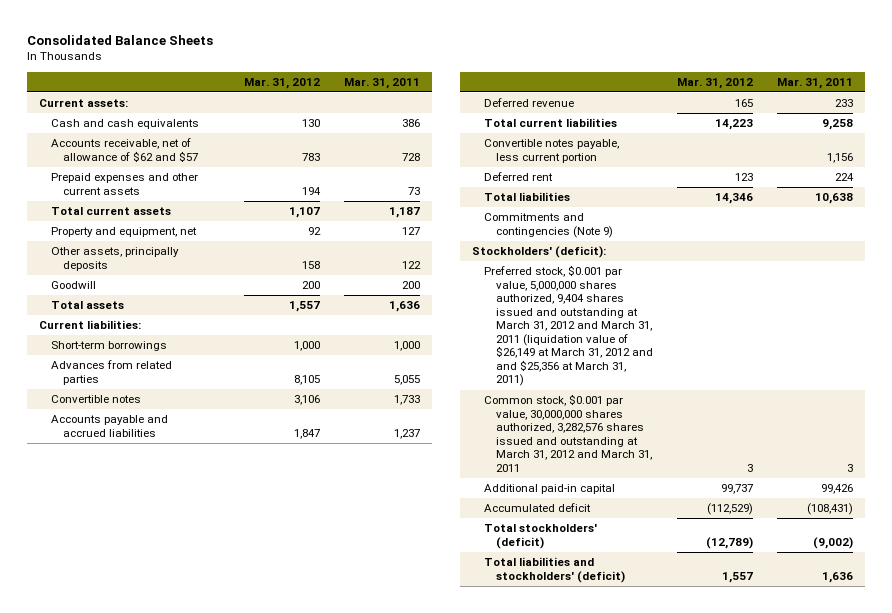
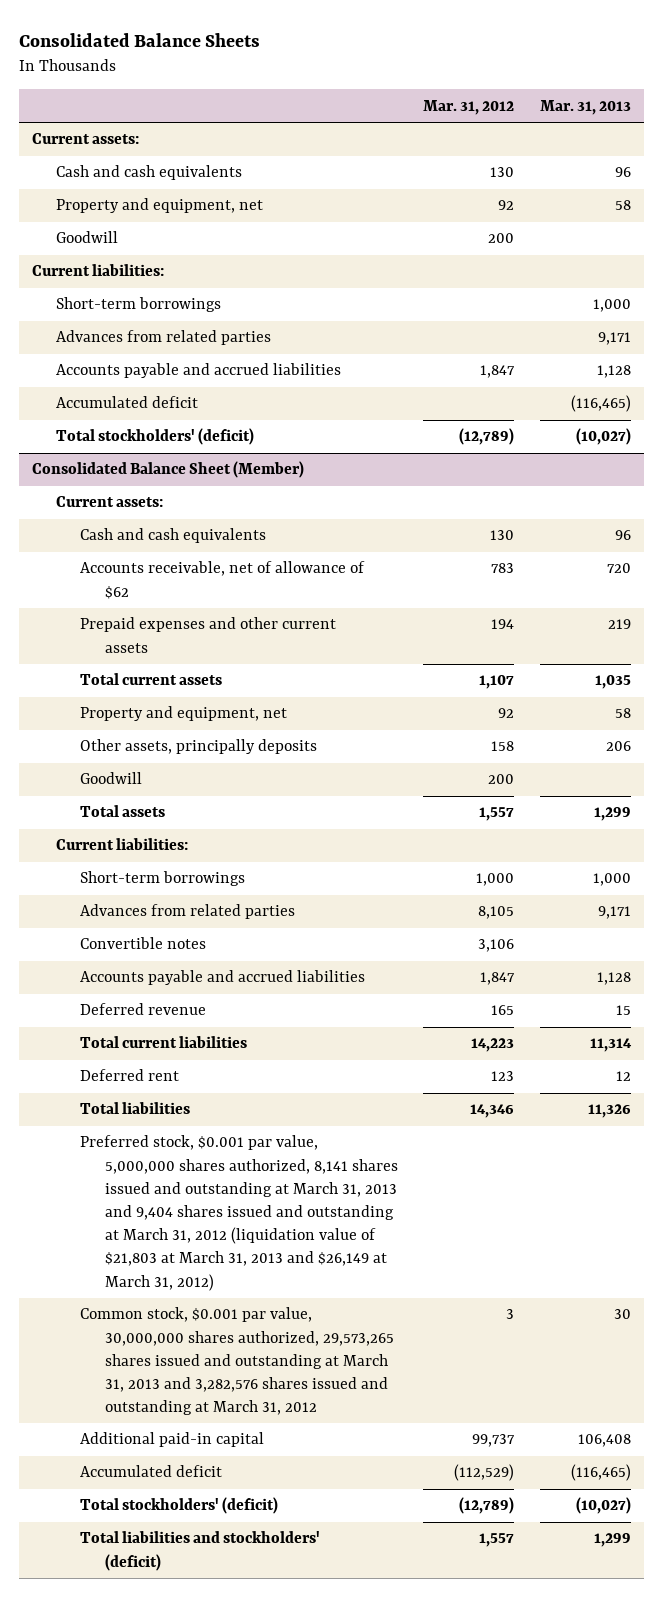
- | Mar. 31, 2012 | Mar. 31, 2011
+ | Mar. 31, 2012 | Mar. 31, 2013
- Accounts receivable, net of allowance of $62 and $57 | 783 | 728
+ Property and equipment, net | 92 | 58
+ Goodwill | 200 |
+ Current liabilities:
+ Short-term borrowings | | 1,000
+ Advances from related parties | | 9,171
+ Accounts payable and accrued liabilities | 1,847 | 1,128
+ Accumulated deficit | | (116,465)
+ Total stockholders' (deficit) | (12,789) | (10,027)
+ Consolidated Balance Sheet (Member)
+ Current assets:
+ Cash and cash equivalents | 130 | 96
+ Accounts receivable, net of allowance of $62 | 783 | 720
- Convertible notes payable, less current portion | | 1,156
- Commitments and contingencies (Note 9)
- Stockholders' (deficit):
- Preferred stock, $0.001 par value, 5,000,000 shares authorized, 9,404 shares issued and outstanding at March 31, 2012 and March 31, 2011 (liquidation value of $26,149 at March 31, 2012 and and $25,356 at March 31, 2011)
- Common stock, $0.001 par value, 30,000,000 shares authorized, 3,282,576 shares issued and outstanding at March 31, 2012 and March 31, 2011 | 3 | 3
+ Preferred stock, $0.001 par value, 5,000,000 shares authorized, 8,141 shares issued and outstanding at March 31, 2013 and 9,404 shares issued and outstanding at March 31, 2012 (liquidation value of $21,803 at March 31, 2013 and $26,149 at March 31, 2012)
+ Common stock, $0.001 par value, 30,000,000 shares authorized, 29,573,265 shares issued and outstanding at March 31, 2013 and 3,282,576 shares issued and outstanding at March 31, 2012 | 3 | 30

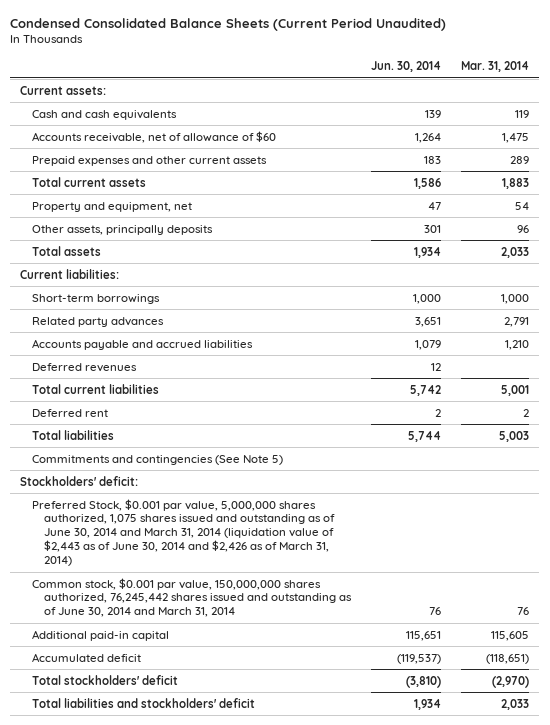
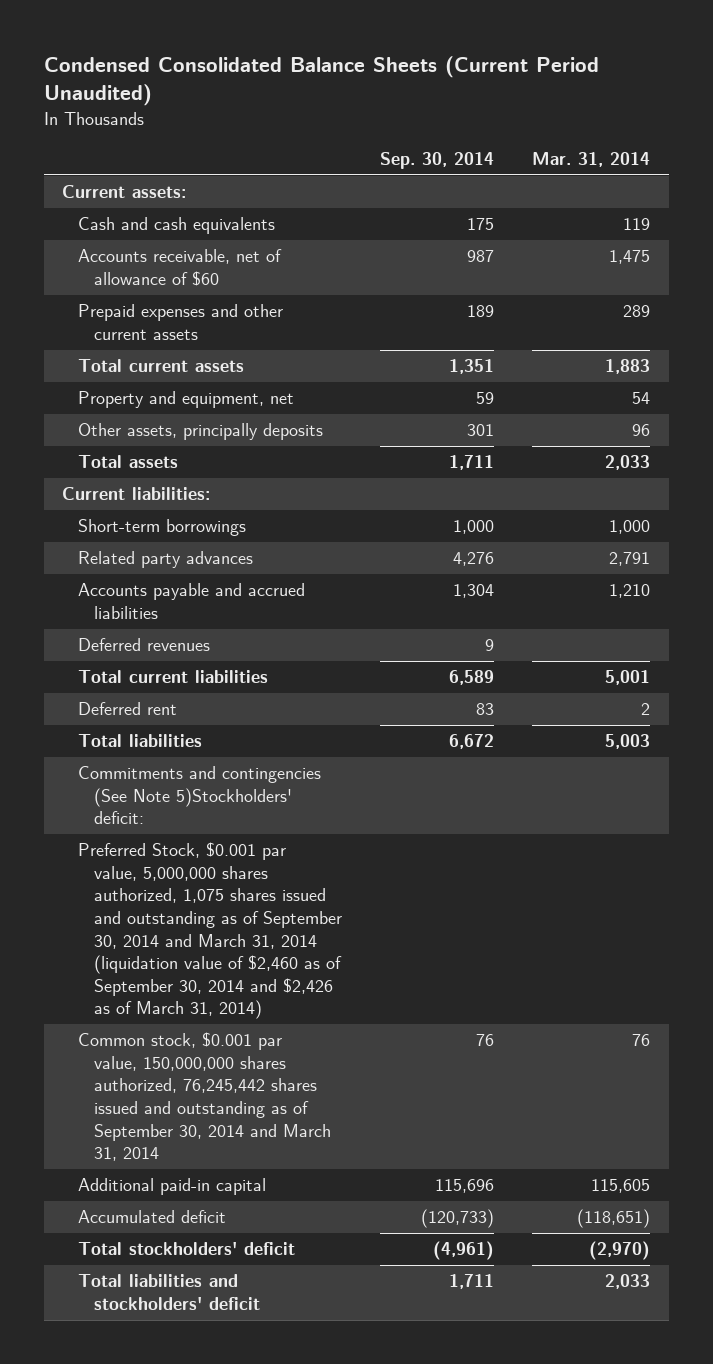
- | Jun. 30, 2014 | Mar. 31, 2014
+ | Sep. 30, 2014 | Mar. 31, 2014
- Commitments and contingencies (See Note 5)
- Stockholders' deficit:
- Preferred Stock, $0.001 par value, 5,000,000 shares authorized, 1,075 shares issued and outstanding as of June 30, 2014 and March 31, 2014 (liquidation value of $2,443 as of June 30, 2014 and $2,426 as of March 31, 2014)
- Common stock, $0.001 par value, 150,000,000 shares authorized, 76,245,442 shares issued and outstanding as of June 30, 2014 and March 31, 2014 | 76 | 76
+ Commitments and contingencies (See Note 5)Stockholders' deficit:
+ Preferred Stock, $0.001 par value, 5,000,000 shares authorized, 1,075 shares issued and outstanding as of September 30, 2014 and March 31, 2014 (liquidation value of $2,460 as of September 30, 2014 and $2,426 as of March 31, 2014)
+ Common stock, $0.001 par value, 150,000,000 shares authorized, 76,245,442 shares issued and outstanding as of September 30, 2014 and March 31, 2014 | 76 | 76

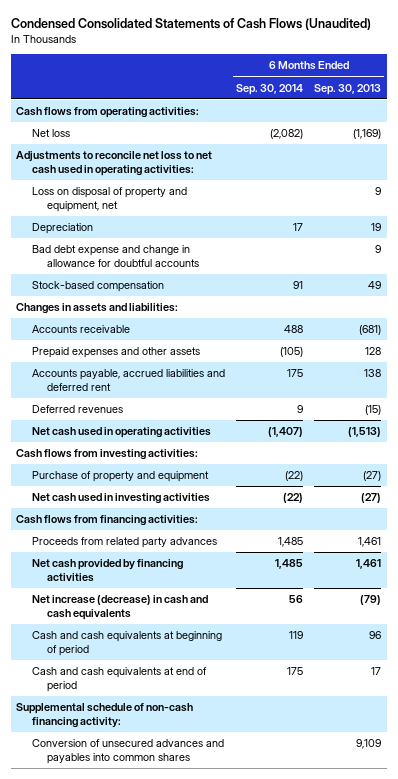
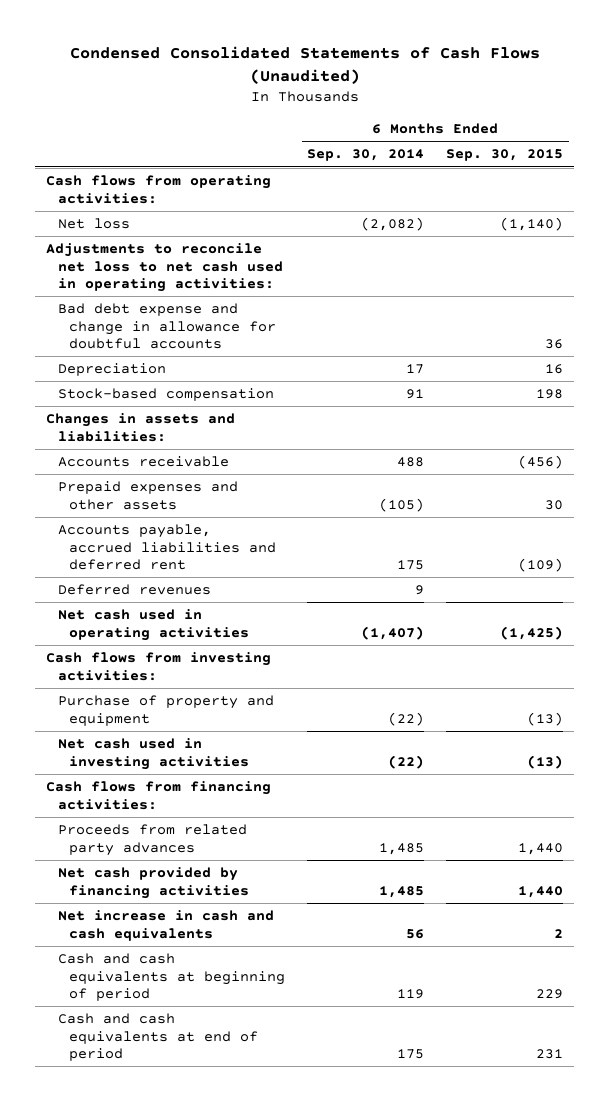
- | 6 Months Ended Sep. 30, 2014 | 6 Months Ended Sep. 30, 2013
+ | 6 Months Ended Sep. 30, 2014 | 6 Months Ended Sep. 30, 2015
- Loss on disposal of property and equipment, net | | 9
moved down: Depreciation | 17 | 16
- Net increase (decrease) in cash and cash equivalents | 56 | (79)
+ Net increase in cash and cash equivalents | 56 | 2
- Supplemental schedule of non-cash financing activity:
- Conversion of unsecured advances and payables into common shares | | 9,109

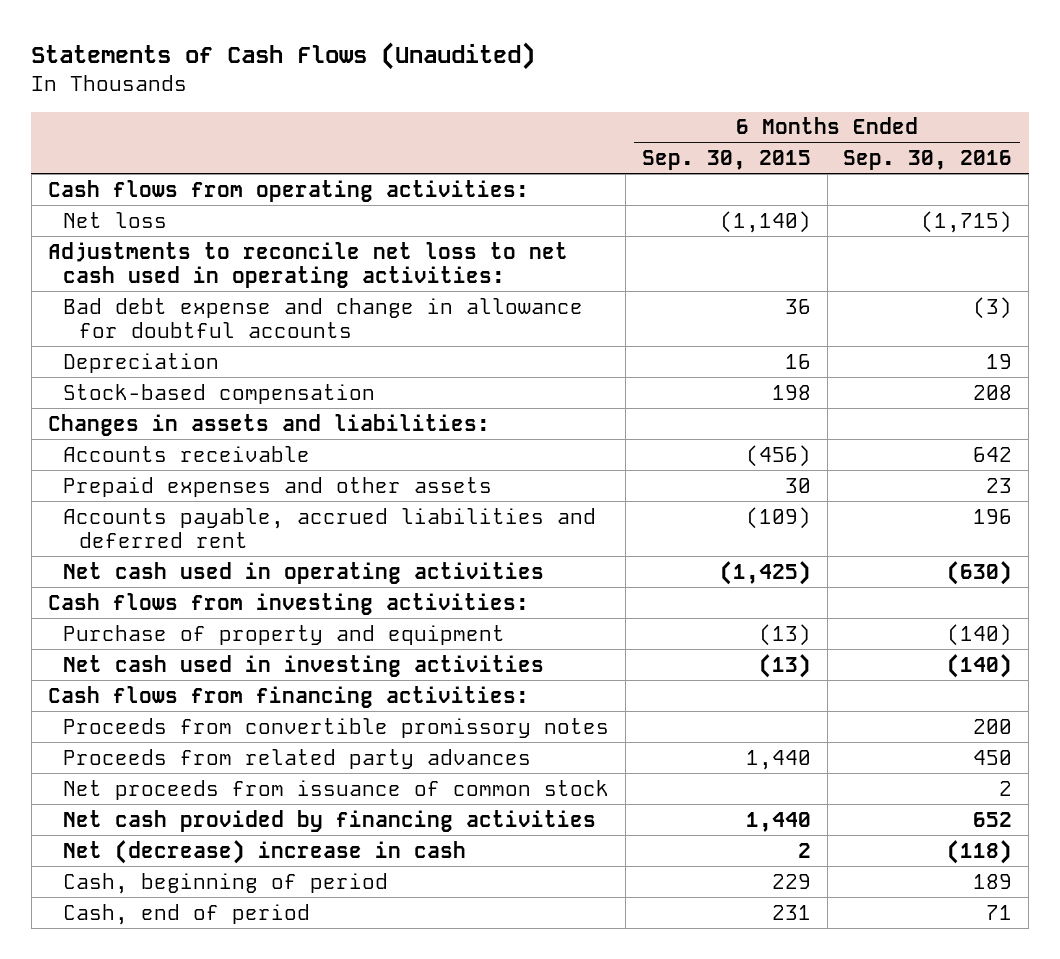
- Condensed Consolidated Statements of Cash Flows (Unaudited)
+ Statements of Cash Flows (Unaudited)
- | 6 Months Ended Sep. 30, 2014 | 6 Months Ended Sep. 30, 2015
+ | 6 Months Ended Sep. 30, 2015 | 6 Months Ended Sep. 30, 2016
- Deferred revenues | 9 |
+ Proceeds from convertible promissory notes | | 200
+ Net proceeds from issuance of common stock | | 2
- Net increase in cash and cash equivalents | 56 | 2
- Cash and cash equivalents at beginning of period | 119 | 229
- Cash and cash equivalents at end of period | 175 | 231
+ Net (decrease) increase in cash | 2 | (118)
+ Cash, beginning of period | 229 | 189
+ Cash, end of period | 231 | 71

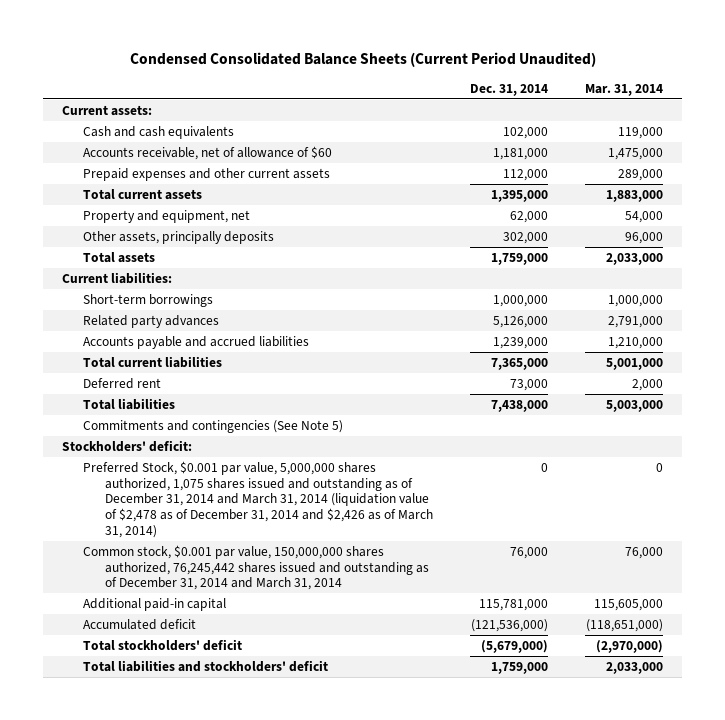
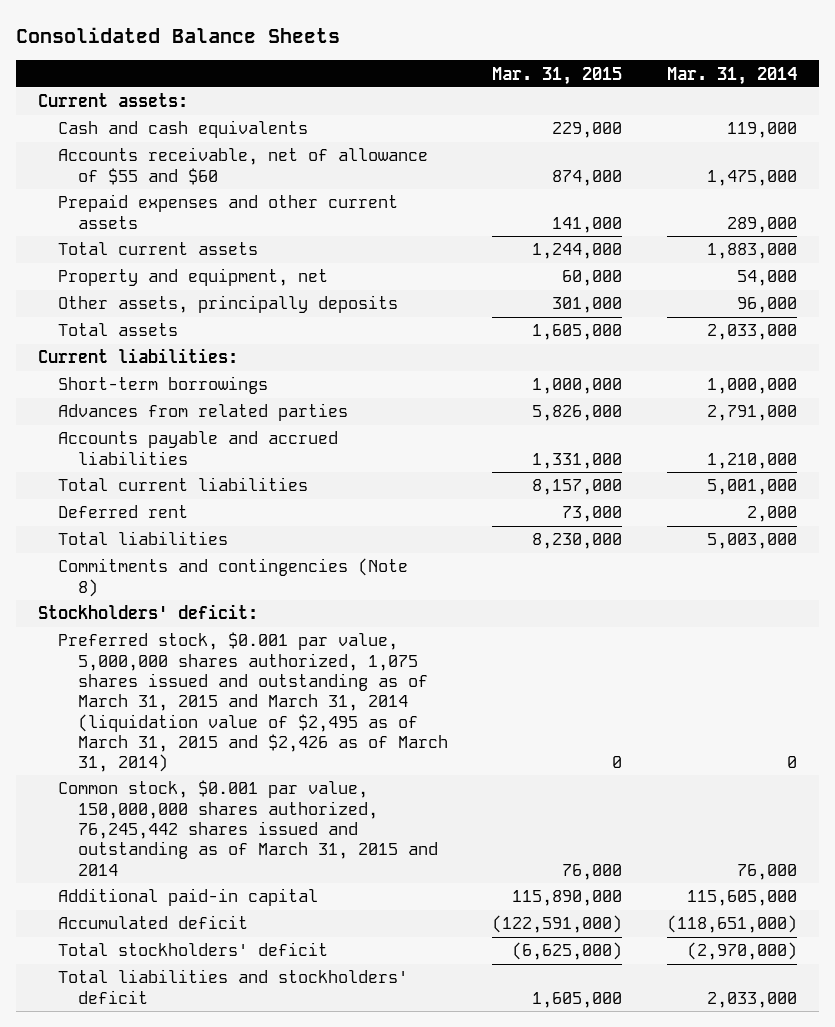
- Condensed Consolidated Balance Sheets (Current Period Unaudited)
+ Consolidated Balance Sheets
- | Dec. 31, 2014 | Mar. 31, 2014
+ | Mar. 31, 2015 | Mar. 31, 2014
- Accounts receivable, net of allowance of $60 | 1,181,000 | 1,475,000
+ Accounts receivable, net of allowance of $55 and $60 | 874,000 | 1,475,000
- Related party advances | 5,126,000 | 2,791,000
+ Advances from related parties | 5,826,000 | 2,791,000
- Commitments and contingencies (See Note 5)
+ Commitments and contingencies (Note 8)
- Preferred Stock, $0.001 par value, 5,000,000 shares authorized, 1,075 shares issued and outstanding as of December 31, 2014 and March 31, 2014 (liquidation value of $2,478 as of December 31, 2014 and $2,426 as of March 31, 2014) | 0 | 0
- Common stock, $0.001 par value, 150,000,000 shares authorized, 76,245,442 shares issued and outstanding as of December 31, 2014 and March 31, 2014 | 76,000 | 76,000
+ Preferred stock, $0.001 par value, 5,000,000 shares authorized, 1,075 shares issued and outstanding as of March 31, 2015 and March 31, 2014 (liquidation value of $2,495 as of March 31, 2015 and $2,426 as of March 31, 2014) | 0 | 0
+ Common stock, $0.001 par value, 150,000,000 shares authorized, 76,245,442 shares issued and outstanding as of March 31, 2015 and 2014 | 76,000 | 76,000

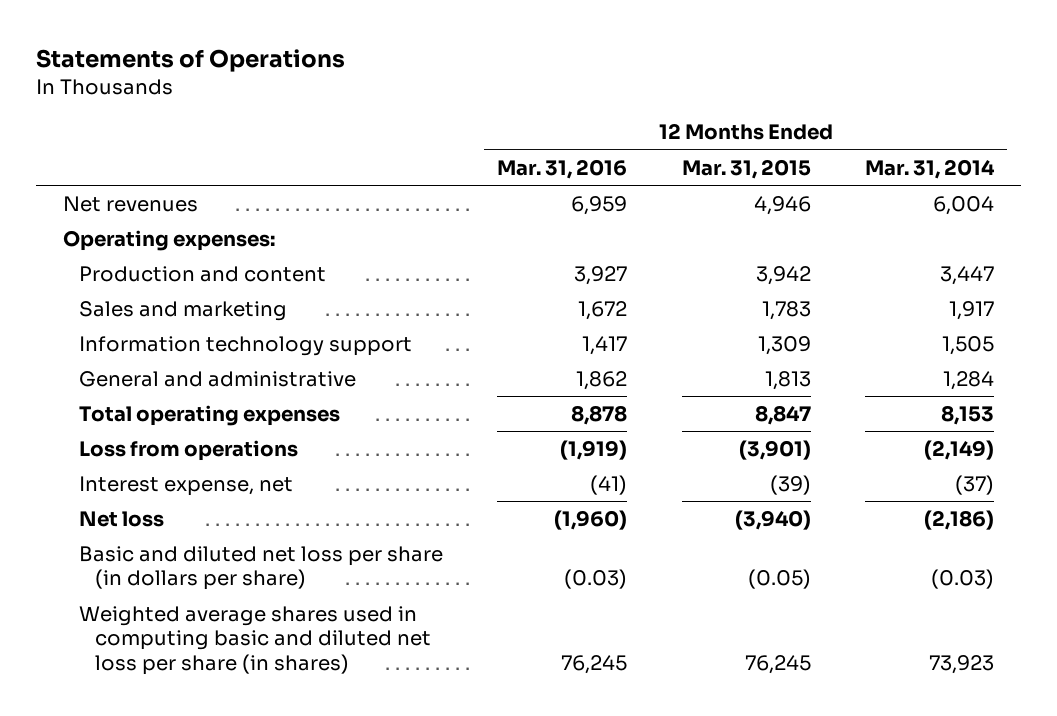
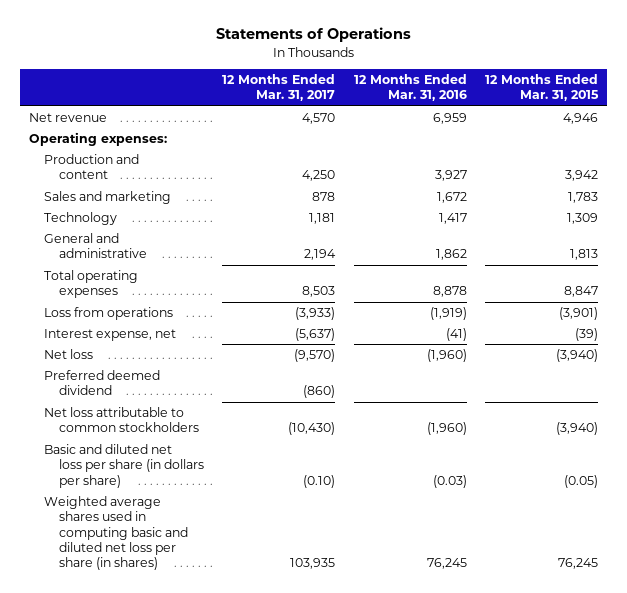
- | 12 Months Ended Mar. 31, 2016 | 12 Months Ended Mar. 31, 2015 | 12 Months Ended Mar. 31, 2014
+ | 12 Months Ended Mar. 31, 2017 | 12 Months Ended Mar. 31, 2016 | 12 Months Ended Mar. 31, 2015
- Net revenues | 6,959 | 4,946 | 6,004
+ Net revenue | 4,570 | 6,959 | 4,946
- Information technology support | 1,417 | 1,309 | 1,505
+ Technology | 1,181 | 1,417 | 1,309
+ Preferred deemed dividend | (860) | |
+ Net loss attributable to common stockholders | (10,430) | (1,960) | (3,940)

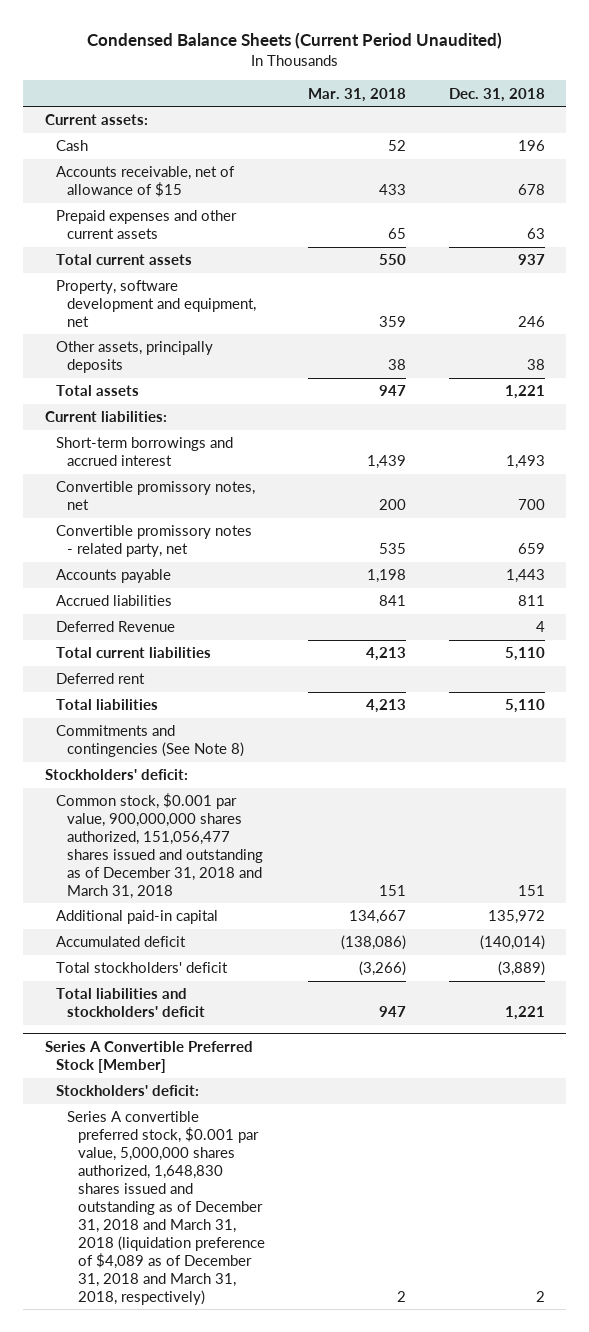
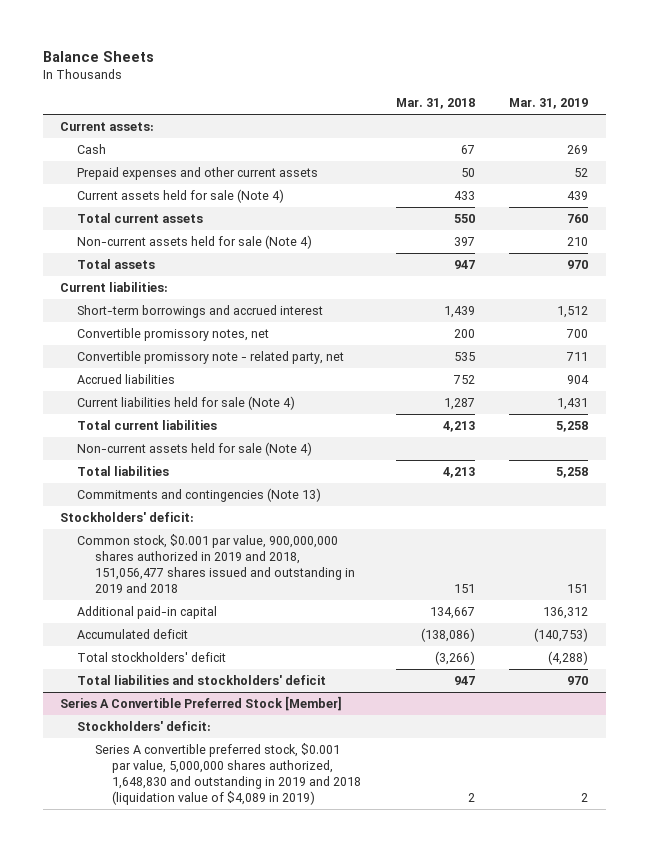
- Condensed Balance Sheets (Current Period Unaudited)
+ Balance Sheets
- | Mar. 31, 2018 | Dec. 31, 2018
+ | Mar. 31, 2018 | Mar. 31, 2019
- Cash | 52 | 196
- Accounts receivable, net of allowance of $15 | 433 | 678
- Prepaid expenses and other current assets | 65 | 63
+ Cash | 67 | 269
+ Prepaid expenses and other current assets | 50 | 52
+ Current assets held for sale (Note 4) | 433 | 439
- Property, software development and equipment, net | 359 | 246
- Other assets, principally deposits | 38 | 38
+ Non-current assets held for sale (Note 4) | 397 | 210
- Convertible promissory notes - related party, net | 535 | 659
- Accounts payable | 1,198 | 1,443
- Accrued liabilities | 841 | 811
- Deferred Revenue | | 4
+ Convertible promissory note - related party, net | 535 | 711
+ Accrued liabilities | 752 | 904
+ Current liabilities held for sale (Note 4) | 1,287 | 1,431
- Deferred rent
+ Non-current assets held for sale (Note 4)
- Commitments and contingencies (See Note 8)
+ Commitments and contingencies (Note 13)
- Common stock, $0.001 par value, 900,000,000 shares authorized, 151,056,477 shares issued and outstanding as of December 31, 2018 and March 31, 2018 | 151 | 151
+ Common stock, $0.001 par value, 900,000,000 shares authorized in 2019 and 2018, 151,056,477 shares issued and outstanding in 2019 and 2018 | 151 | 151
@ Series A Convertible Preferred Stock [Member]
- Series A convertible preferred stock, $0.001 par value, 5,000,000 shares authorized, 1,648,830 shares issued and outstanding as of December 31, 2018 and March 31, 2018 (liquidation preference of $4,089 as of December 31, 2018 and March 31, 2018, respectively) | 2 | 2
+ Series A convertible preferred stock, $0.001 par value, 5,000,000 shares authorized, 1,648,830 and outstanding in 2019 and 2018 (liquidation value of $4,089 in 2019) | 2 | 2

